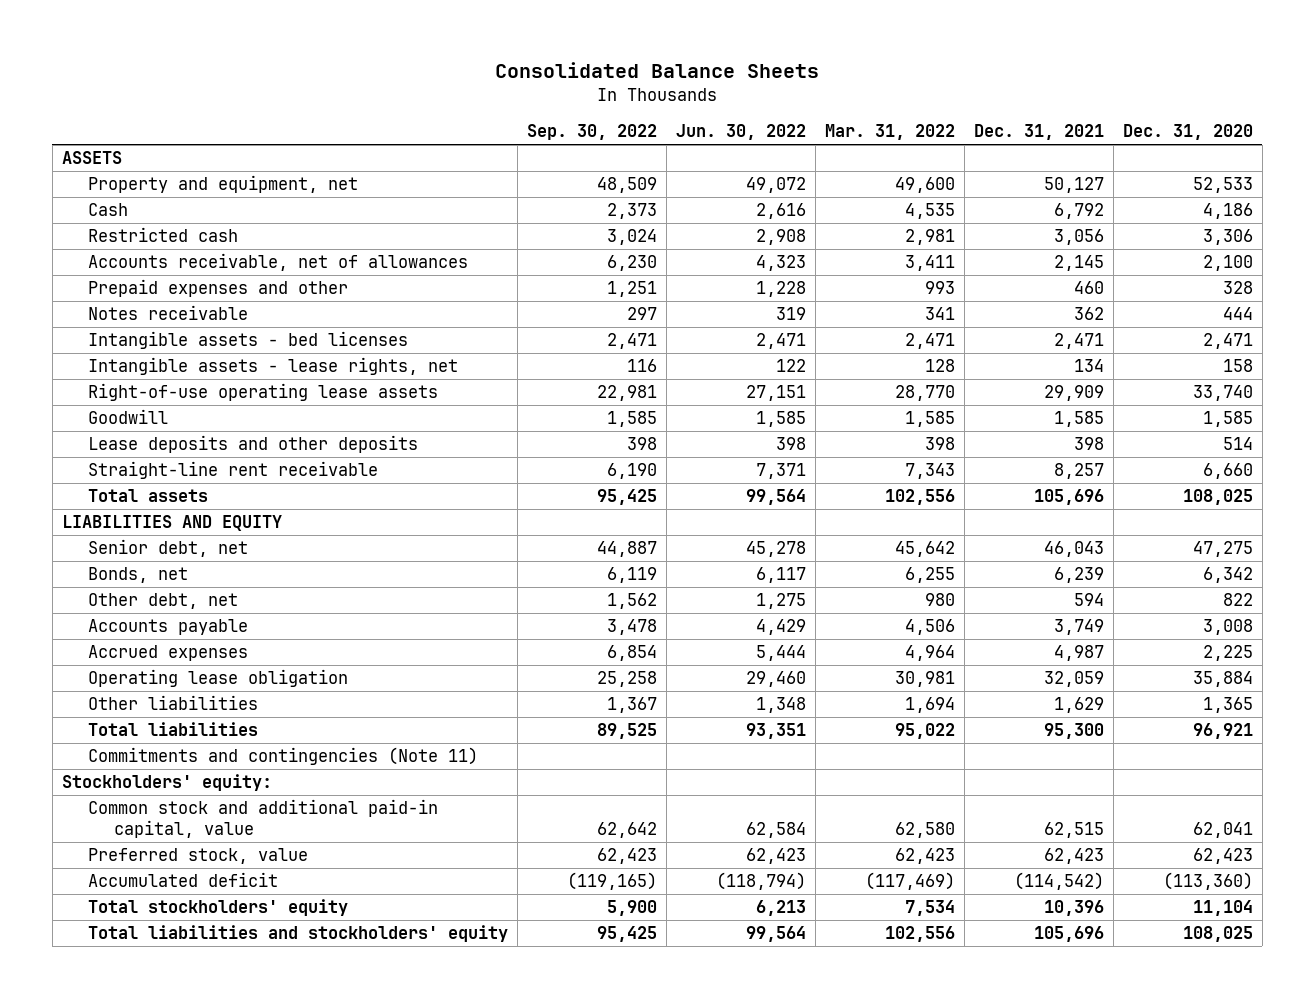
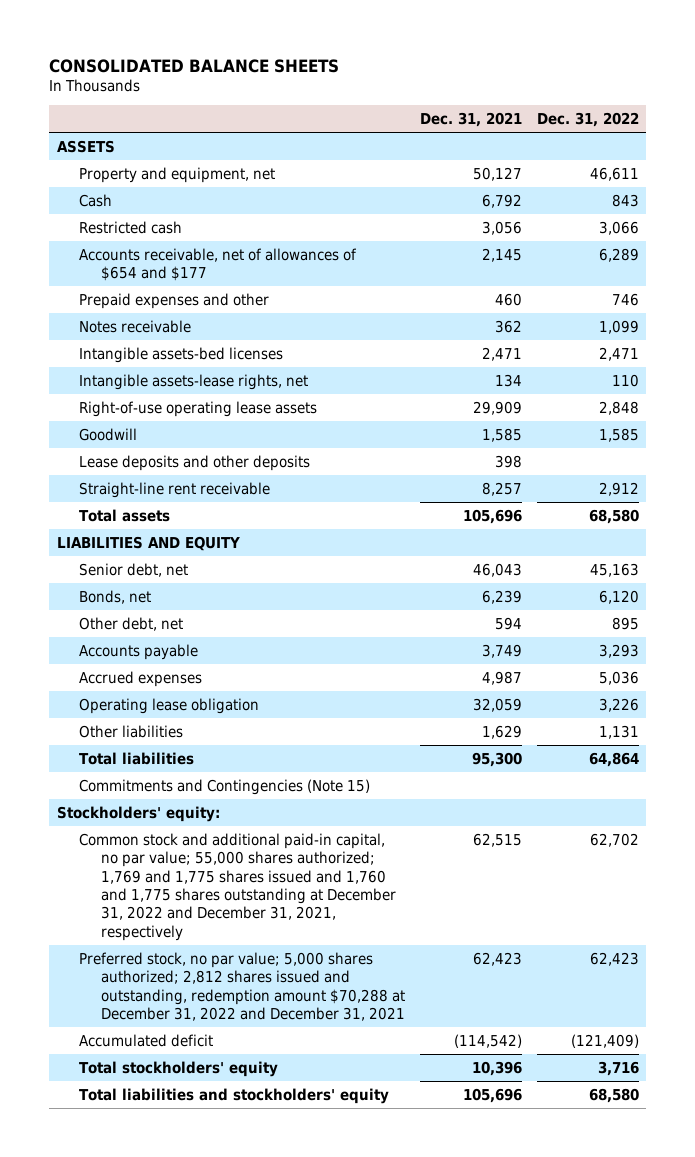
- Consolidated Balance Sheets
+ CONSOLIDATED BALANCE SHEETS
- | Sep. 30, 2022 | Jun. 30, 2022 | Mar. 31, 2022 | Dec. 31, 2021 | Dec. 31, 2020
+ | Dec. 31, 2021 | Dec. 31, 2022
- Accounts receivable, net of allowances | 6,230 | 4,323 | 3,411 | 2,145 | 2,100
+ Accounts receivable, net of allowances of $654 and $177 | 2,145 | 6,289
- Intangible assets - bed licenses | 2,471 | 2,471 | 2,471 | 2,471 | 2,471
- Intangible assets - lease rights, net | 116 | 122 | 128 | 134 | 158
+ Intangible assets-bed licenses | 2,471 | 2,471
+ Intangible assets-lease rights, net | 134 | 110
- Commitments and contingencies (Note 11)
+ Commitments and Contingencies (Note 15)
- Common stock and additional paid-in capital, value | 62,642 | 62,584 | 62,580 | 62,515 | 62,041
- Preferred stock, value | 62,423 | 62,423 | 62,423 | 62,423 | 62,423
+ Common stock and additional paid-in capital, no par value; 55,000 shares authorized; 1,769 and 1,775 shares issued and 1,760 and 1,775 shares outstanding at December 31, 2022 and December 31, 2021, respectively | 62,515 | 62,702
+ Preferred stock, no par value; 5,000 shares authorized; 2,812 shares issued and outstanding, redemption amount $70,288 at December 31, 2022 and December 31, 2021 | 62,423 | 62,423

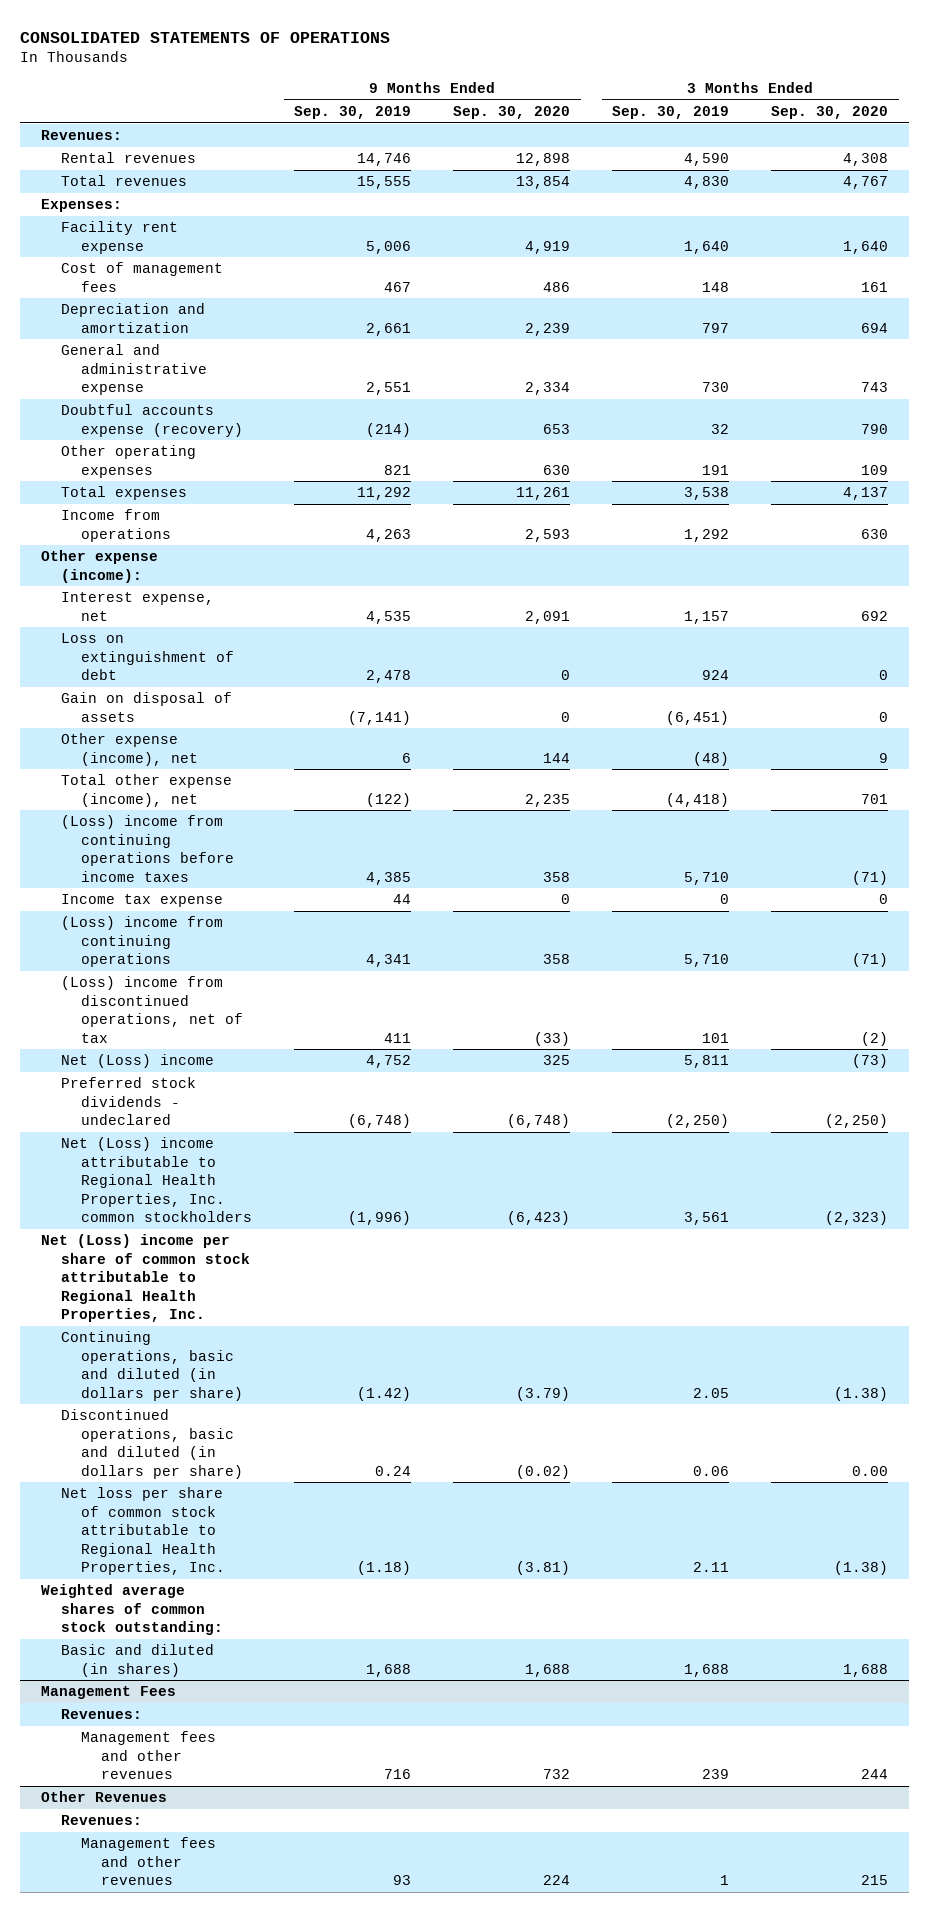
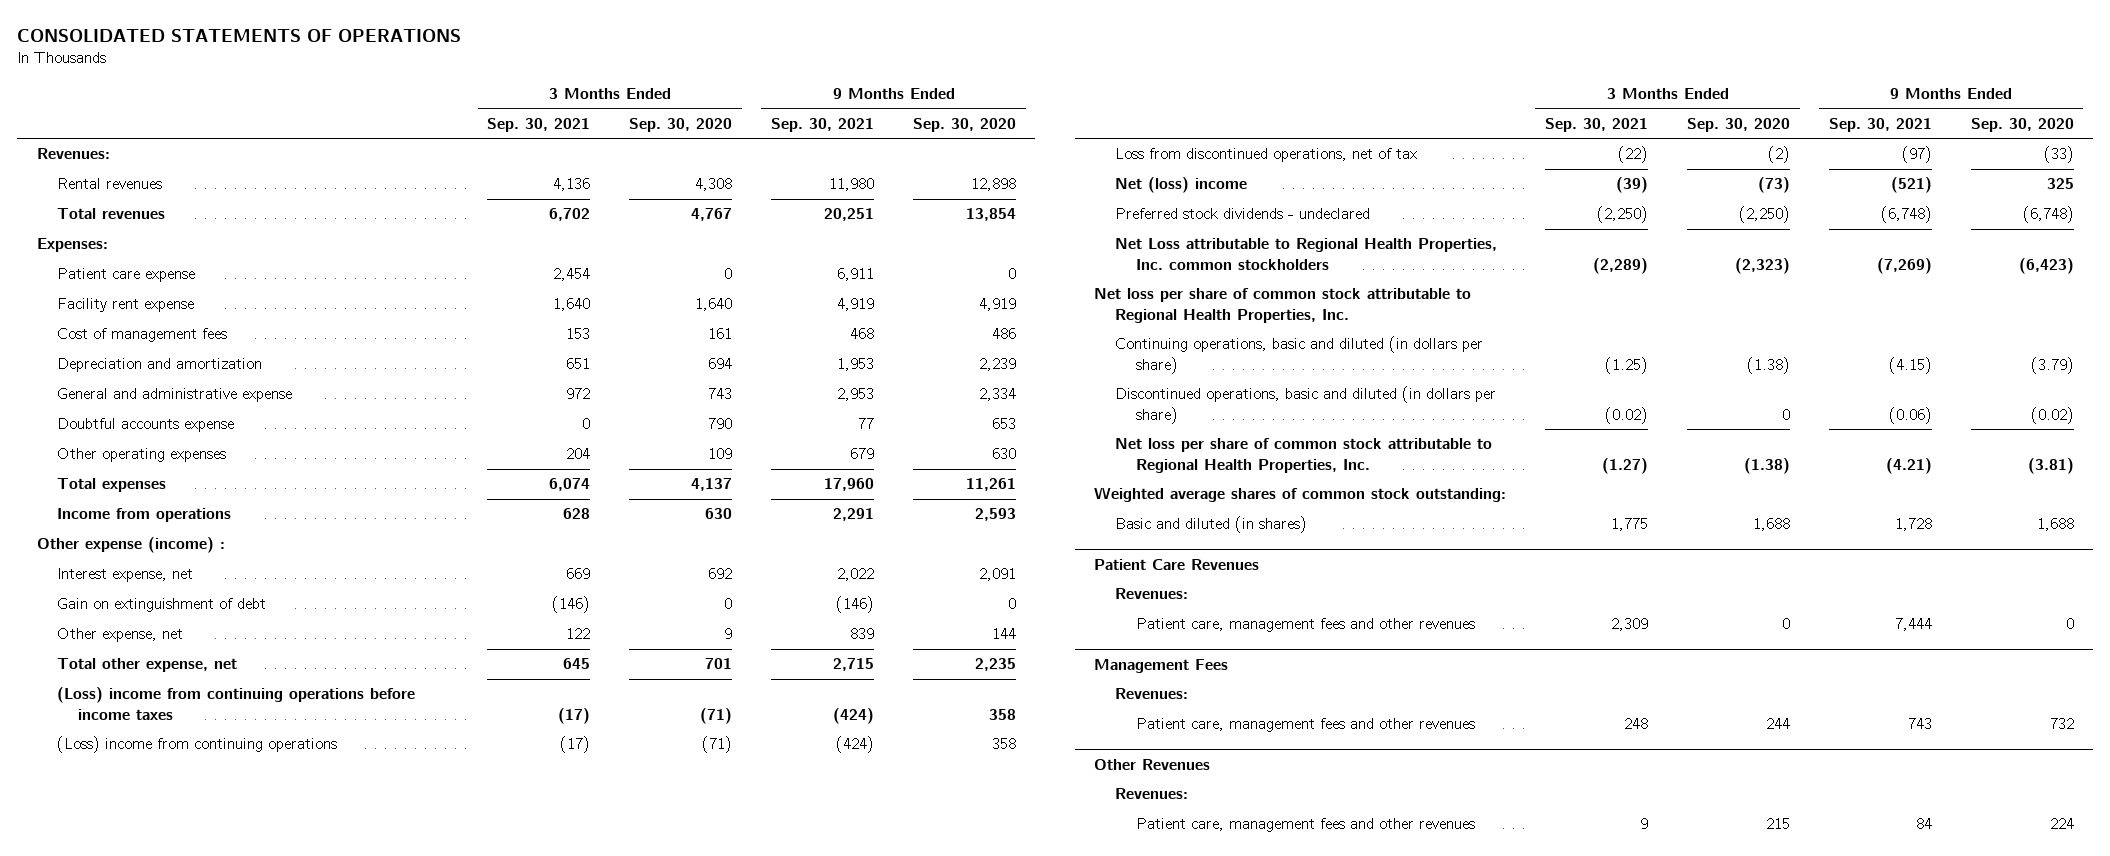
- | 9 Months Ended Sep. 30, 2019 | 9 Months Ended Sep. 30, 2020 | 3 Months Ended Sep. 30, 2019 | 3 Months Ended Sep. 30, 2020
+ | 3 Months Ended Sep. 30, 2021 | 3 Months Ended Sep. 30, 2020 | 9 Months Ended Sep. 30, 2021 | 9 Months Ended Sep. 30, 2020
+ Patient care expense | 2,454 | 0 | 6,911 | 0
- Doubtful accounts expense (recovery) | (214) | 653 | 32 | 790
+ Doubtful accounts expense | 0 | 790 | 77 | 653
- Other expense (income):
+ Other expense (income) :
- Loss on extinguishment of debt | 2,478 | 0 | 924 | 0
- Gain on disposal of assets | (7,141) | 0 | (6,451) | 0
- Other expense (income), net | 6 | 144 | (48) | 9
- Total other expense (income), net | (122) | 2,235 | (4,418) | 701
+ Gain on extinguishment of debt | (146) | 0 | (146) | 0
+ Other expense, net | 122 | 9 | 839 | 144
+ Total other expense, net | 645 | 701 | 2,715 | 2,235
- Income tax expense | 44 | 0 | 0 | 0
- (Loss) income from discontinued operations, net of tax | 411 | (33) | 101 | (2)
- Net (Loss) income | 4,752 | 325 | 5,811 | (73)
+ Loss from discontinued operations, net of tax | (22) | (2) | (97) | (33)
+ Net (loss) income | (39) | (73) | (521) | 325
- Net (Loss) income attributable to Regional Health Properties, Inc. common stockholders | (1,996) | (6,423) | 3,561 | (2,323)
- Net (Loss) income per share of common stock attributable to Regional Health Properties, Inc.
+ Net Loss attributable to Regional Health Properties, Inc. common stockholders | (2,289) | (2,323) | (7,269) | (6,423)
+ Net loss per share of common stock attributable to Regional Health Properties, Inc.
- Discontinued operations, basic and diluted (in dollars per share) | 0.24 | (0.02) | 0.06 | 0.00
+ Discontinued operations, basic and diluted (in dollars per share) | (0.02) | 0 | (0.06) | (0.02)
+ Patient Care Revenues
+ Revenues:
+ Patient care, management fees and other revenues | 2,309 | 0 | 7,444 | 0
@ Management Fees
- Management fees and other revenues | 716 | 732 | 239 | 244
+ Patient care, management fees and other revenues | 248 | 244 | 743 | 732
@ Other Revenues
- Management fees and other revenues | 93 | 224 | 1 | 215
+ Patient care, management fees and other revenues | 9 | 215 | 84 | 224

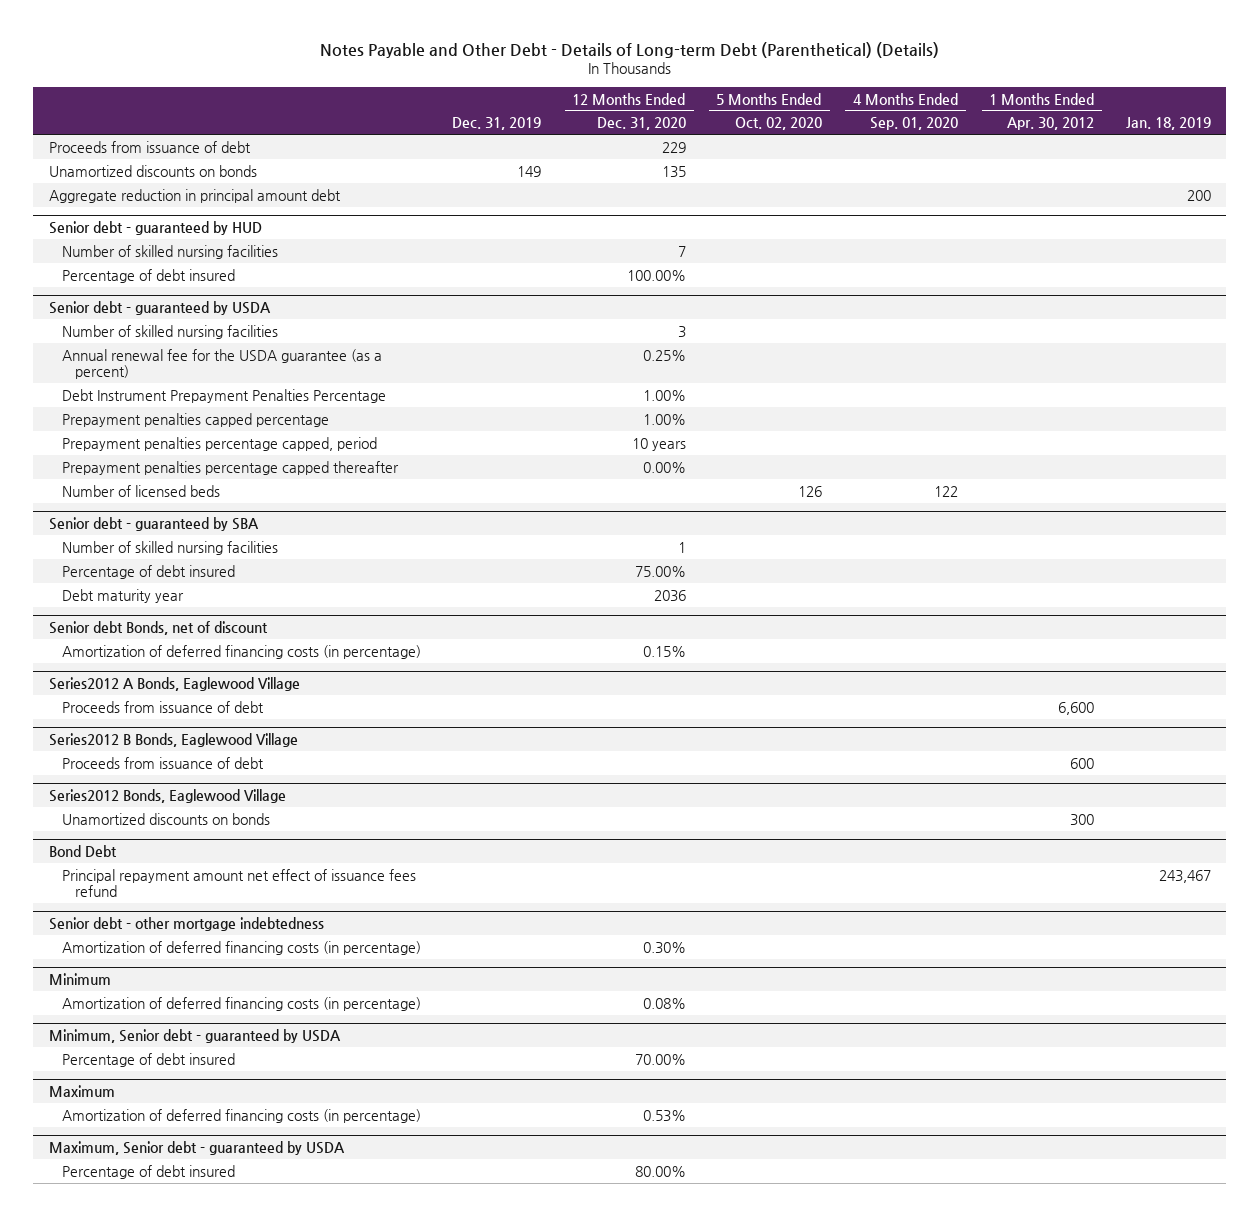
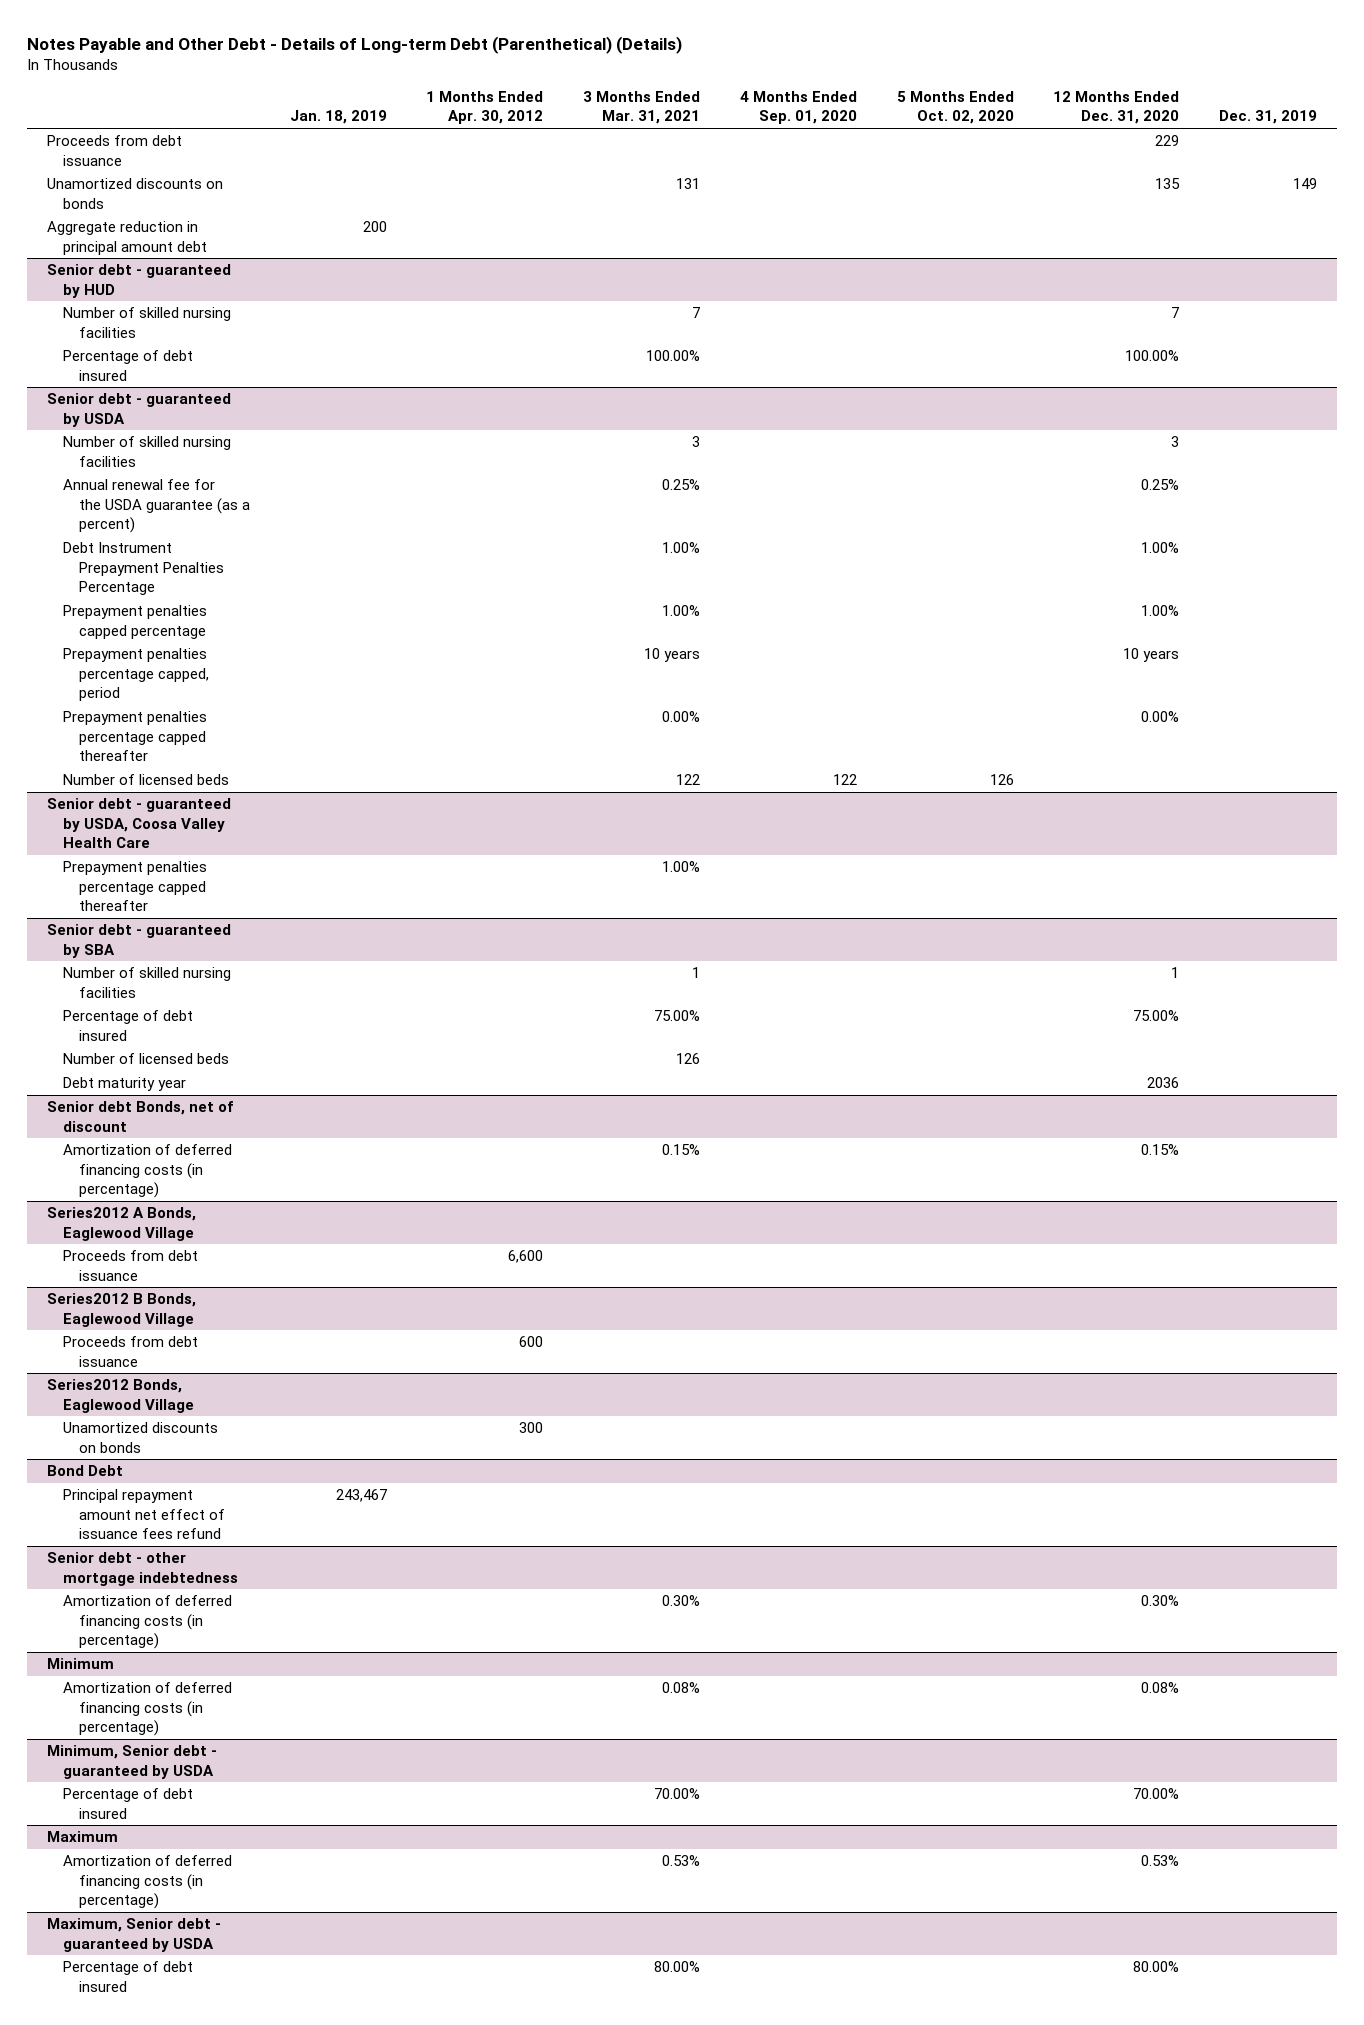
- | Dec. 31, 2019 | 12 Months Ended Dec. 31, 2020 | 5 Months Ended Oct. 02, 2020 | 4 Months Ended Sep. 01, 2020 | 1 Months Ended Apr. 30, 2012 | Jan. 18, 2019
+ | Jan. 18, 2019 | 1 Months Ended Apr. 30, 2012 | 3 Months Ended Mar. 31, 2021 | 4 Months Ended Sep. 01, 2020 | 5 Months Ended Oct. 02, 2020 | 12 Months Ended Dec. 31, 2020 | Dec. 31, 2019
- Proceeds from issuance of debt | | 229 | | | |
+ Proceeds from debt issuance | | | | | | 229 |
+ Senior debt - guaranteed by USDA, Coosa Valley Health Care
+ Prepayment penalties percentage capped thereafter | | | 1.00% | | | |
@ Senior debt - guaranteed by SBA
+ Number of licensed beds | | | 126 | | | |
@ Series2012 A Bonds, Eaglewood Village
- Proceeds from issuance of debt | | | | | 6,600 |
+ Proceeds from debt issuance | | 6,600 | | | | |
@ Series2012 B Bonds, Eaglewood Village
- Proceeds from issuance of debt | | | | | 600 |
+ Proceeds from debt issuance | | 600 | | | | |

